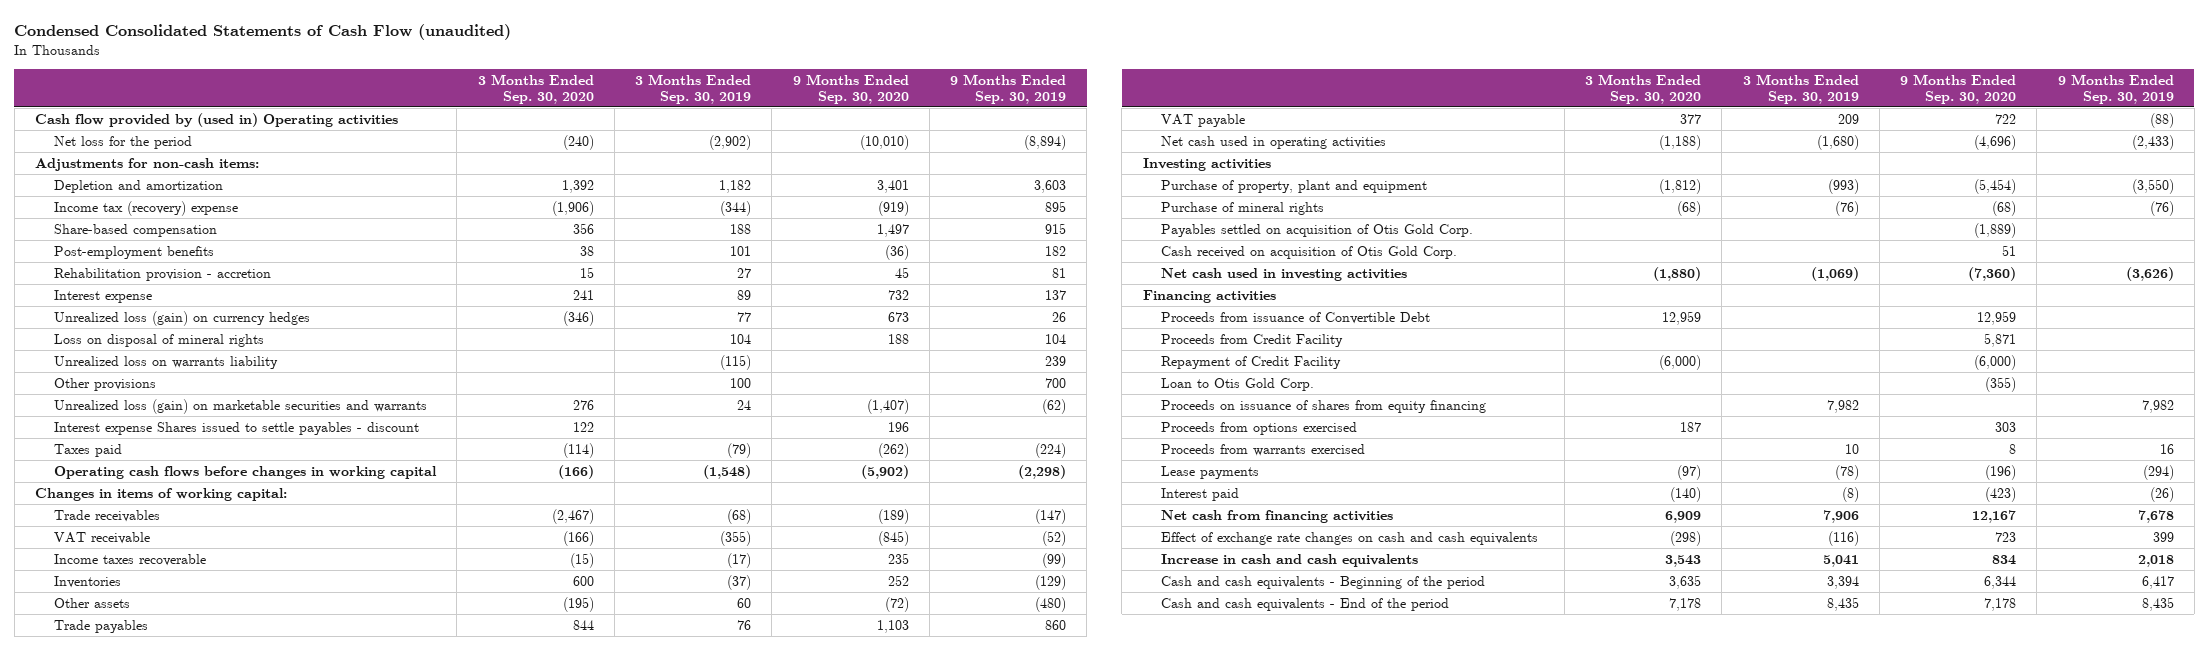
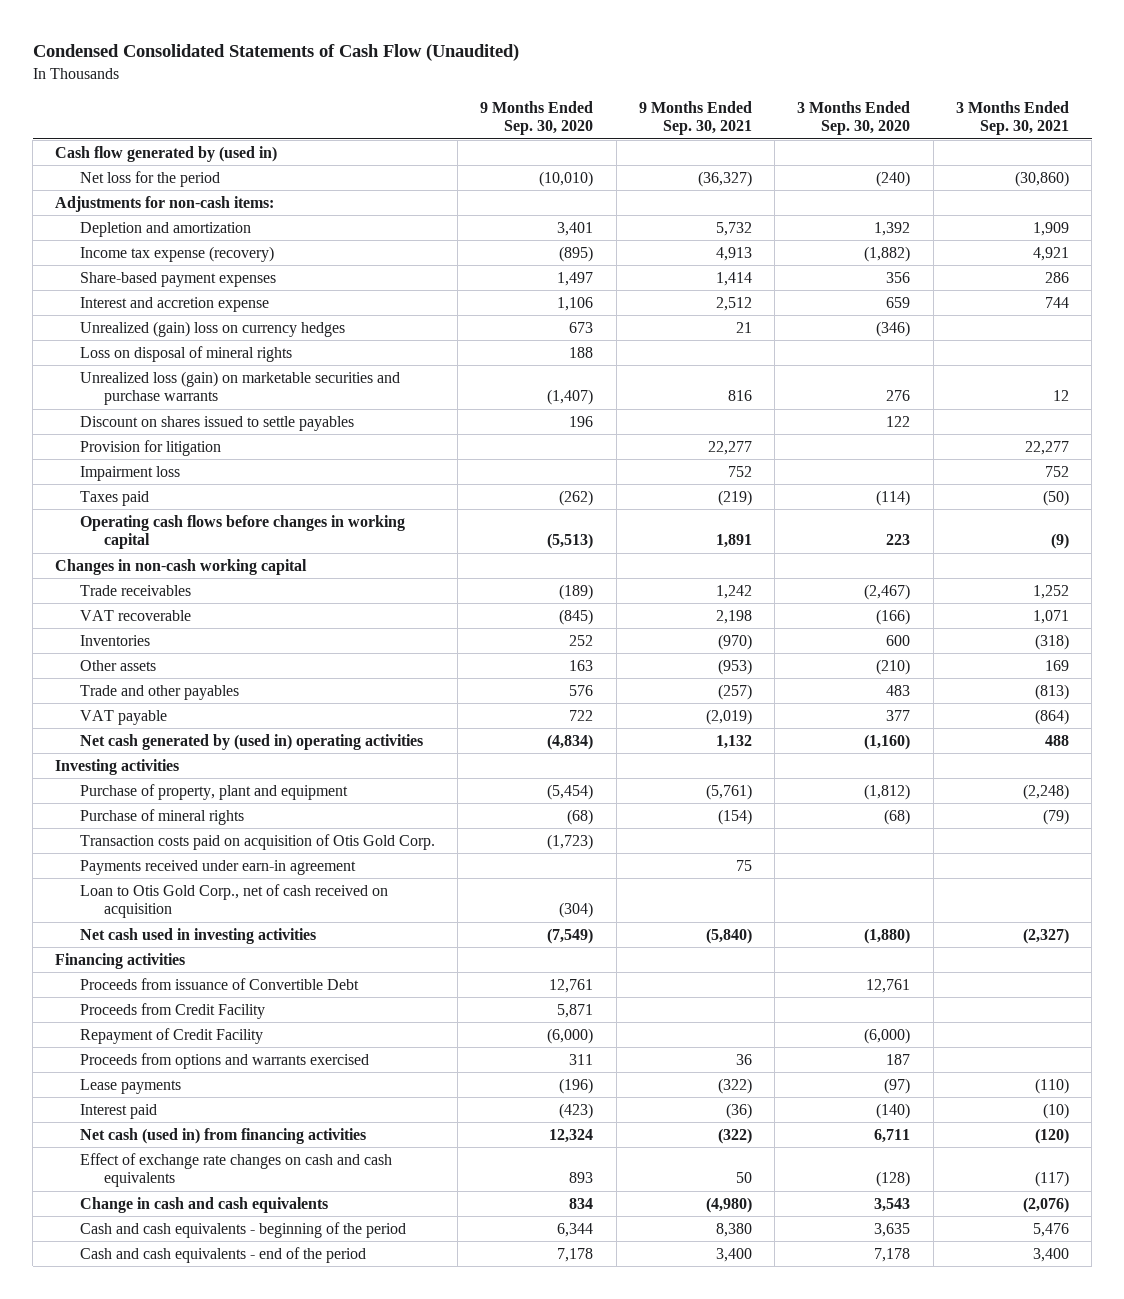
- Condensed Consolidated Statements of Cash Flow (unaudited)
+ Condensed Consolidated Statements of Cash Flow (Unaudited)
- | 3 Months Ended Sep. 30, 2020 | 3 Months Ended Sep. 30, 2019 | 9 Months Ended Sep. 30, 2020 | 9 Months Ended Sep. 30, 2019
+ | 9 Months Ended Sep. 30, 2020 | 9 Months Ended Sep. 30, 2021 | 3 Months Ended Sep. 30, 2020 | 3 Months Ended Sep. 30, 2021
- Cash flow provided by (used in) Operating activities
+ Cash flow generated by (used in)
- Income tax (recovery) expense | (1,906) | (344) | (919) | 895
- Share-based compensation | 356 | 188 | 1,497 | 915
- Post-employment benefits | 38 | 101 | (36) | 182
- Rehabilitation provision - accretion | 15 | 27 | 45 | 81
- Interest expense | 241 | 89 | 732 | 137
- Unrealized loss (gain) on currency hedges | (346) | 77 | 673 | 26
+ Income tax expense (recovery) | (895) | 4,913 | (1,882) | 4,921
+ Share-based payment expenses | 1,497 | 1,414 | 356 | 286
+ Interest and accretion expense | 1,106 | 2,512 | 659 | 744
+ Unrealized (gain) loss on currency hedges | 673 | 21 | (346) |
- Unrealized loss on warrants liability | | (115) | | 239
- Other provisions | | 100 | | 700
- Unrealized loss (gain) on marketable securities and warrants | 276 | 24 | (1,407) | (62)
- Interest expense Shares issued to settle payables - discount | 122 | | 196 |
+ Unrealized loss (gain) on marketable securities and purchase warrants | (1,407) | 816 | 276 | 12
+ Discount on shares issued to settle payables | 196 | | 122 |
+ Provision for litigation | | 22,277 | | 22,277
+ Impairment loss | | 752 | | 752
- Operating cash flows before changes in working capital | (166) | (1,548) | (5,902) | (2,298)
- Changes in items of working capital:
+ Operating cash flows before changes in working capital | (5,513) | 1,891 | 223 | (9)
+ Changes in non-cash working capital
- VAT receivable | (166) | (355) | (845) | (52)
- Income taxes recoverable | (15) | (17) | 235 | (99)
+ VAT recoverable | (845) | 2,198 | (166) | 1,071
- Other assets | (195) | 60 | (72) | (480)
- Trade payables | 844 | 76 | 1,103 | 860
+ Other assets | 163 | (953) | (210) | 169
+ Trade and other payables | 576 | (257) | 483 | (813)
- Net cash used in operating activities | (1,188) | (1,680) | (4,696) | (2,433)
+ Net cash generated by (used in) operating activities | (4,834) | 1,132 | (1,160) | 488
- Payables settled on acquisition of Otis Gold Corp. | | | (1,889) |
- Cash received on acquisition of Otis Gold Corp. | | | 51 |
- Net cash used in investing activities | (1,880) | (1,069) | (7,360) | (3,626)
+ Transaction costs paid on acquisition of Otis Gold Corp. | (1,723) | | |
+ Payments received under earn-in agreement | | 75 | |
+ Loan to Otis Gold Corp., net of cash received on acquisition | (304) | | |
+ Net cash used in investing activities | (7,549) | (5,840) | (1,880) | (2,327)
- Proceeds from issuance of Convertible Debt | 12,959 | | 12,959 |
+ Proceeds from issuance of Convertible Debt | 12,761 | | 12,761 |
- Loan to Otis Gold Corp. | | | (355) |
- Proceeds on issuance of shares from equity financing | | 7,982 | | 7,982
- Proceeds from options exercised | 187 | | 303 |
- Proceeds from warrants exercised | | 10 | 8 | 16
+ Proceeds from options and warrants exercised | 311 | 36 | 187 |
- Net cash from financing activities | 6,909 | 7,906 | 12,167 | 7,678
- Effect of exchange rate changes on cash and cash equivalents | (298) | (116) | 723 | 399
- Increase in cash and cash equivalents | 3,543 | 5,041 | 834 | 2,018
- Cash and cash equivalents - Beginning of the period | 3,635 | 3,394 | 6,344 | 6,417
- Cash and cash equivalents - End of the period | 7,178 | 8,435 | 7,178 | 8,435
+ Net cash (used in) from financing activities | 12,324 | (322) | 6,711 | (120)
+ Effect of exchange rate changes on cash and cash equivalents | 893 | 50 | (128) | (117)
+ Change in cash and cash equivalents | 834 | (4,980) | 3,543 | (2,076)
+ Cash and cash equivalents - beginning of the period | 6,344 | 8,380 | 3,635 | 5,476
+ Cash and cash equivalents - end of the period | 7,178 | 3,400 | 7,178 | 3,400

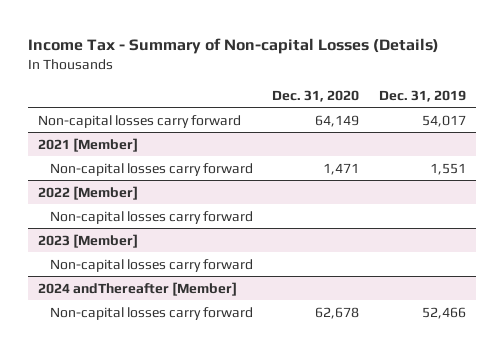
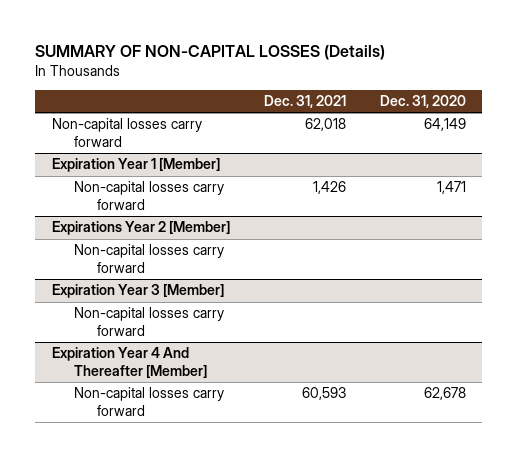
- Income Tax - Summary of Non-capital Losses (Details)
+ SUMMARY OF NON-CAPITAL LOSSES (Details)
- | Dec. 31, 2020 | Dec. 31, 2019
+ | Dec. 31, 2021 | Dec. 31, 2020
- 2021 [Member]
+ Expiration Year 1 [Member]
- 2022 [Member]
+ Expirations Year 2 [Member]
- 2023 [Member]
+ Expiration Year 3 [Member]
- 2024 andThereafter [Member]
+ Expiration Year 4 And Thereafter [Member]

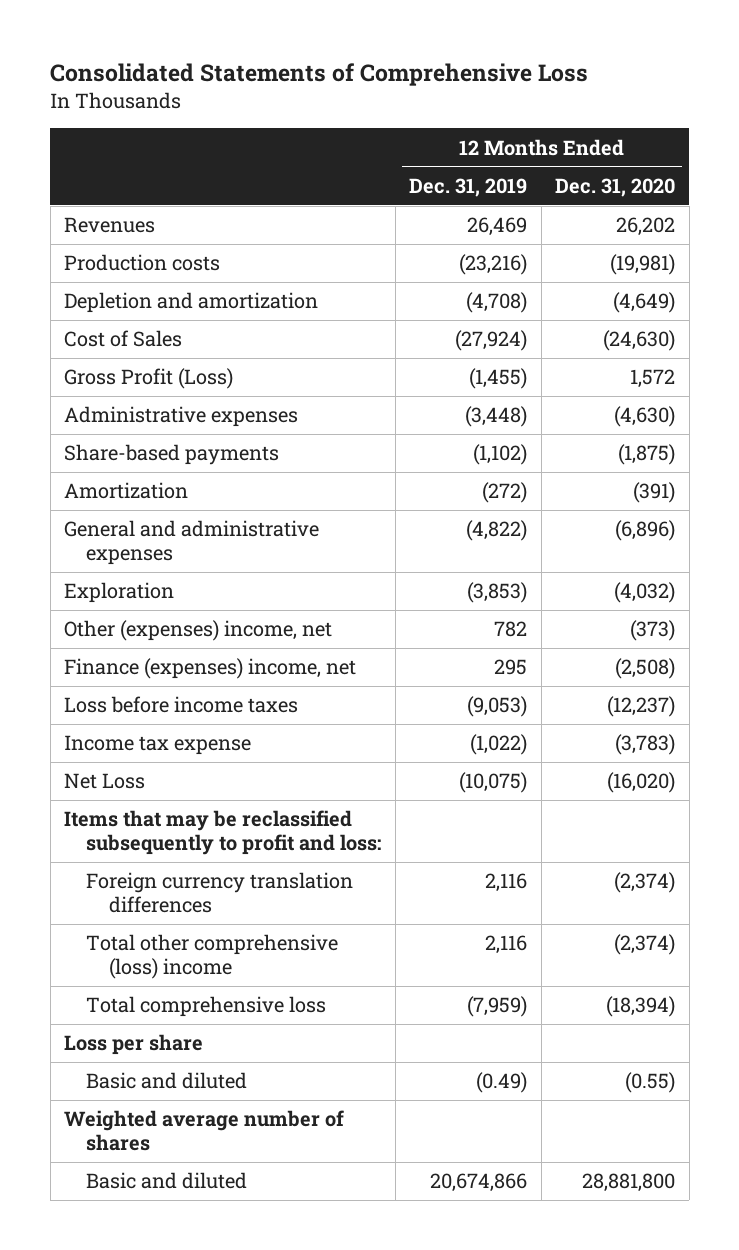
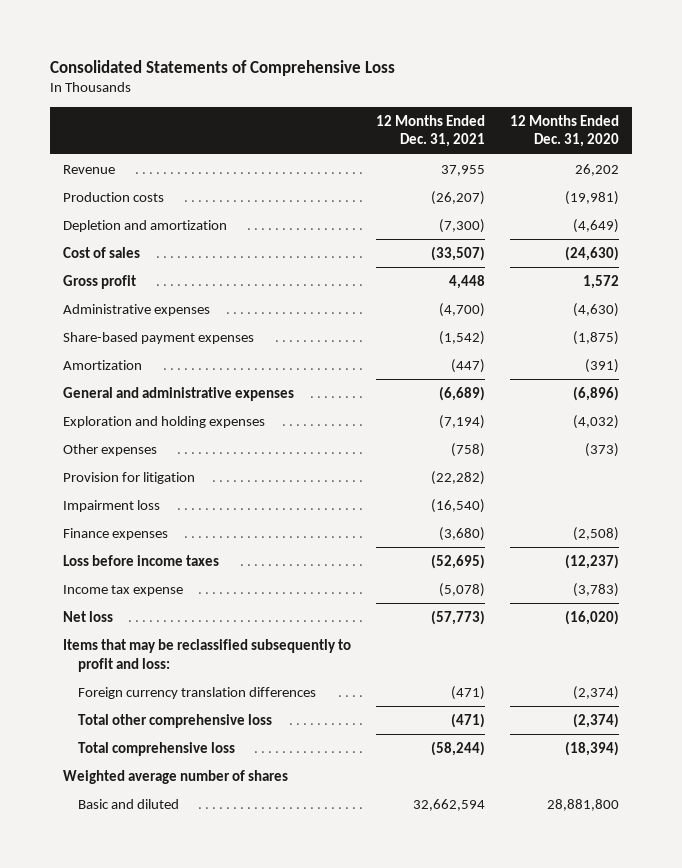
- | 12 Months Ended Dec. 31, 2019 | 12 Months Ended Dec. 31, 2020
+ | 12 Months Ended Dec. 31, 2021 | 12 Months Ended Dec. 31, 2020
- Revenues | 26,469 | 26,202
+ Revenue | 37,955 | 26,202
- Cost of Sales | (27,924) | (24,630)
- Gross Profit (Loss) | (1,455) | 1,572
+ Cost of sales | (33,507) | (24,630)
+ Gross profit | 4,448 | 1,572
- Share-based payments | (1,102) | (1,875)
+ Share-based payment expenses | (1,542) | (1,875)
- Exploration | (3,853) | (4,032)
- Other (expenses) income, net | 782 | (373)
- Finance (expenses) income, net | 295 | (2,508)
+ Exploration and holding expenses | (7,194) | (4,032)
+ Other expenses | (758) | (373)
+ Provision for litigation | (22,282) |
+ Impairment loss | (16,540) |
+ Finance expenses | (3,680) | (2,508)
- Net Loss | (10,075) | (16,020)
+ Net loss | (57,773) | (16,020)
- Total other comprehensive (loss) income | 2,116 | (2,374)
+ Total other comprehensive loss | (471) | (2,374)
- Loss per share
- Basic and diluted | (0.49) | (0.55)

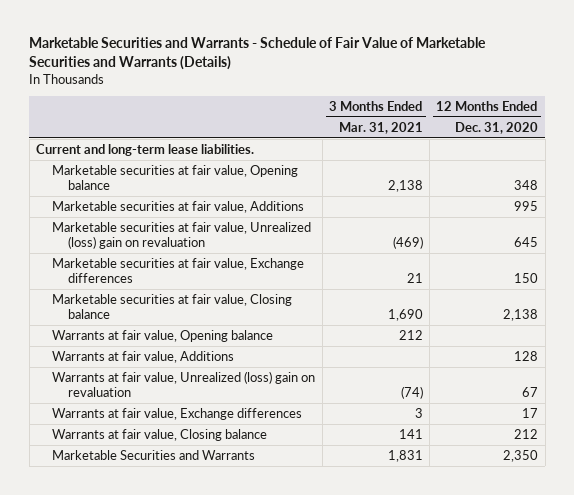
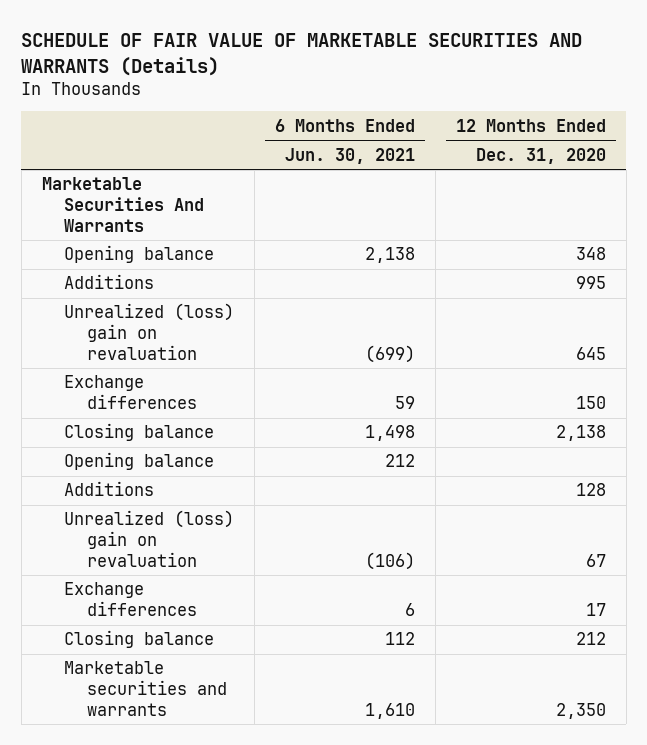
- Marketable Securities and Warrants - Schedule of Fair Value of Marketable Securities and Warrants (Details)
+ SCHEDULE OF FAIR VALUE OF MARKETABLE SECURITIES AND WARRANTS (Details)
- | 3 Months Ended Mar. 31, 2021 | 12 Months Ended Dec. 31, 2020
+ | 6 Months Ended Jun. 30, 2021 | 12 Months Ended Dec. 31, 2020
- Current and long-term lease liabilities.
- Marketable securities at fair value, Opening balance | 2,138 | 348
- Marketable securities at fair value, Additions | | 995
- Marketable securities at fair value, Unrealized (loss) gain on revaluation | (469) | 645
- Marketable securities at fair value, Exchange differences | 21 | 150
- Marketable securities at fair value, Closing balance | 1,690 | 2,138
- Warrants at fair value, Opening balance | 212 |
- Warrants at fair value, Additions | | 128
- Warrants at fair value, Unrealized (loss) gain on revaluation | (74) | 67
- Warrants at fair value, Exchange differences | 3 | 17
- Warrants at fair value, Closing balance | 141 | 212
- Marketable Securities and Warrants | 1,831 | 2,350
+ Marketable Securities And Warrants
+ Opening balance | 2,138 | 348
+ Additions | | 995
+ Unrealized (loss) gain on revaluation | (699) | 645
+ Exchange differences | 59 | 150
+ Closing balance | 1,498 | 2,138
+ Opening balance | 212 |
+ Additions | | 128
+ Unrealized (loss) gain on revaluation | (106) | 67
+ Exchange differences | 6 | 17
+ Closing balance | 112 | 212
+ Marketable securities and warrants | 1,610 | 2,350

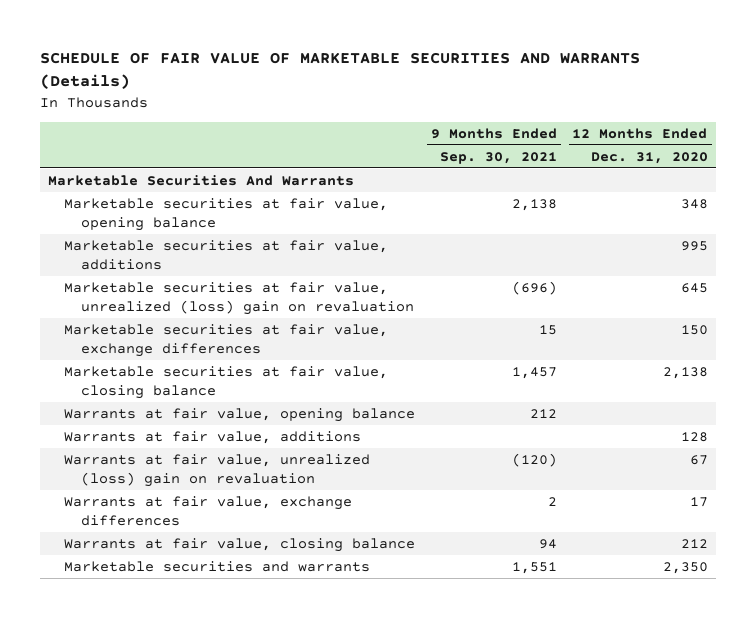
- | 6 Months Ended Jun. 30, 2021 | 12 Months Ended Dec. 31, 2020
+ | 9 Months Ended Sep. 30, 2021 | 12 Months Ended Dec. 31, 2020
- Opening balance | 2,138 | 348
- Additions | | 995
- Unrealized (loss) gain on revaluation | (699) | 645
- Exchange differences | 59 | 150
- Closing balance | 1,498 | 2,138
- Opening balance | 212 |
- Additions | | 128
- Unrealized (loss) gain on revaluation | (106) | 67
- Exchange differences | 6 | 17
- Closing balance | 112 | 212
+ Marketable securities at fair value, opening balance | 2,138 | 348
+ Marketable securities at fair value, additions | | 995
+ Marketable securities at fair value, unrealized (loss) gain on revaluation | (696) | 645
+ Marketable securities at fair value, exchange differences | 15 | 150
+ Marketable securities at fair value, closing balance | 1,457 | 2,138
+ Warrants at fair value, opening balance | 212 |
+ Warrants at fair value, additions | | 128
+ Warrants at fair value, unrealized (loss) gain on revaluation | (120) | 67
+ Warrants at fair value, exchange differences | 2 | 17
+ Warrants at fair value, closing balance | 94 | 212

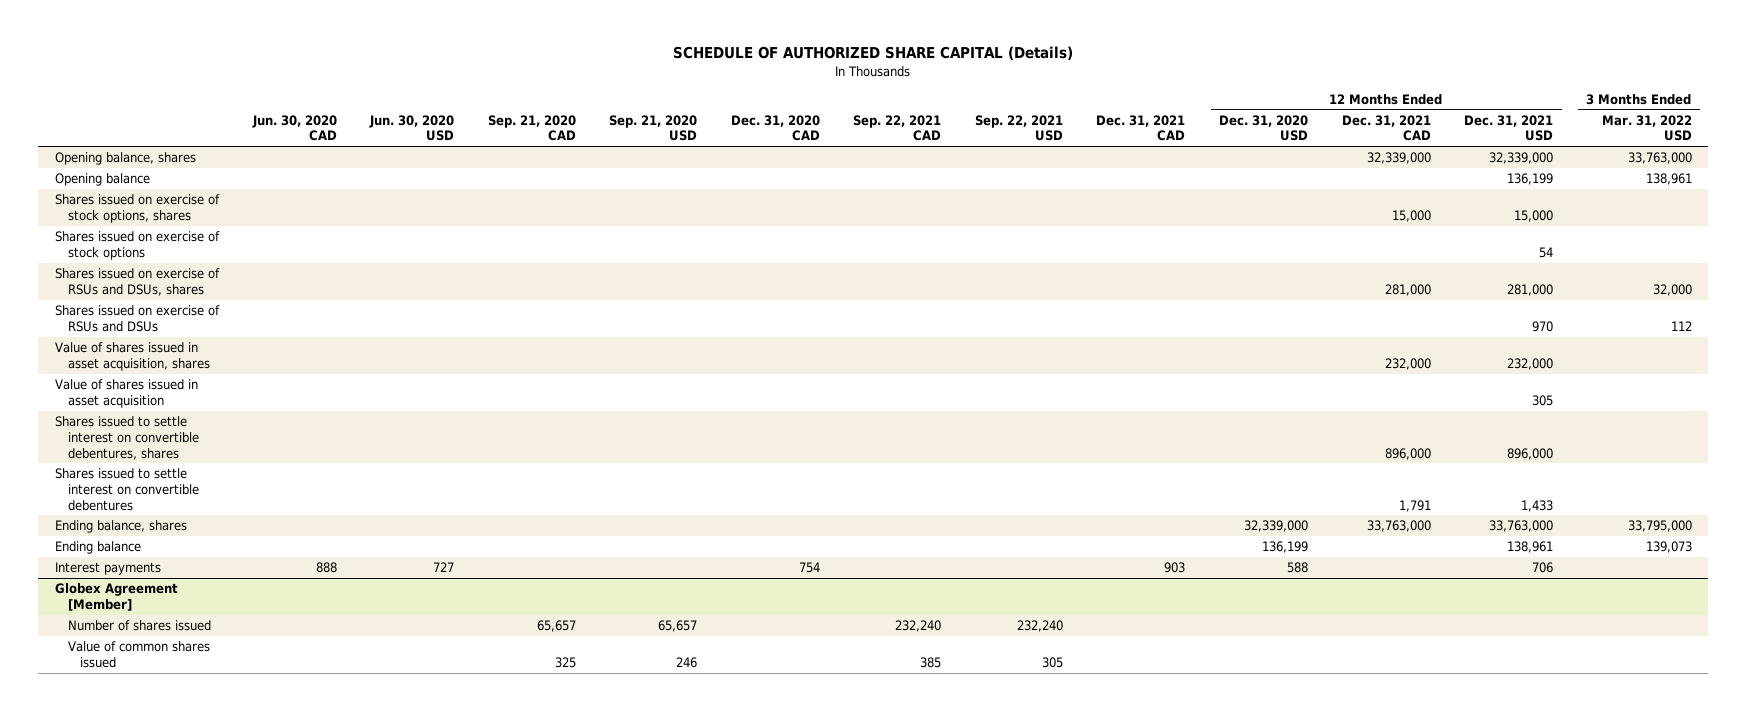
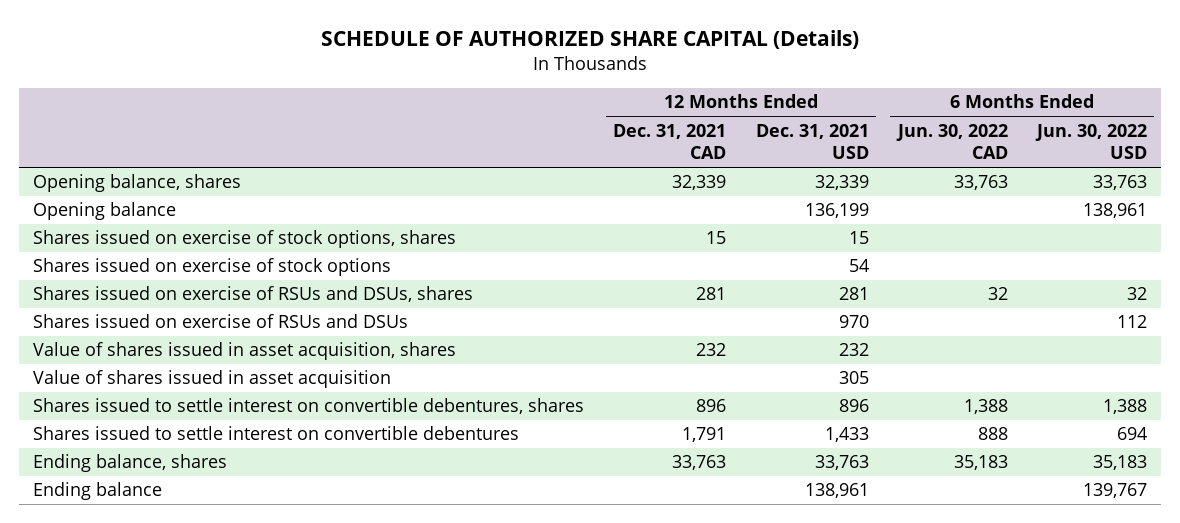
- | Jun. 30, 2020 CAD | Jun. 30, 2020 USD | Sep. 21, 2020 CAD | Sep. 21, 2020 USD | Dec. 31, 2020 CAD | Sep. 22, 2021 CAD | Sep. 22, 2021 USD | Dec. 31, 2021 CAD | 12 Months Ended Dec. 31, 2020 USD | 12 Months Ended Dec. 31, 2021 CAD | 12 Months Ended Dec. 31, 2021 USD | 3 Months Ended Mar. 31, 2022 USD
+ | 12 Months Ended Dec. 31, 2021 CAD | 12 Months Ended Dec. 31, 2021 USD | 6 Months Ended Jun. 30, 2022 CAD | 6 Months Ended Jun. 30, 2022 USD
- Opening balance, shares | | | | | | | | | | 32,339,000 | 32,339,000 | 33,763,000
+ Opening balance, shares | 32,339 | 32,339 | 33,763 | 33,763
- Shares issued on exercise of stock options, shares | | | | | | | | | | 15,000 | 15,000 |
+ Shares issued on exercise of stock options, shares | 15 | 15 | |
- Shares issued on exercise of RSUs and DSUs, shares | | | | | | | | | | 281,000 | 281,000 | 32,000
+ Shares issued on exercise of RSUs and DSUs, shares | 281 | 281 | 32 | 32
- Value of shares issued in asset acquisition, shares | | | | | | | | | | 232,000 | 232,000 |
+ Value of shares issued in asset acquisition, shares | 232 | 232 | |
- Shares issued to settle interest on convertible debentures, shares | | | | | | | | | | 896,000 | 896,000 |
+ Shares issued to settle interest on convertible debentures, shares | 896 | 896 | 1,388 | 1,388
- Ending balance, shares | | | | | | | | | 32,339,000 | 33,763,000 | 33,763,000 | 33,795,000
+ Ending balance, shares | 33,763 | 33,763 | 35,183 | 35,183
- Interest payments | 888 | 727 | | | 754 | | | 903 | 588 | | 706 |
- Globex Agreement [Member]
- Number of shares issued | | | 65,657 | 65,657 | | 232,240 | 232,240 | | | | |
- Value of common shares issued | | | 325 | 246 | | 385 | 305 | | | | |

